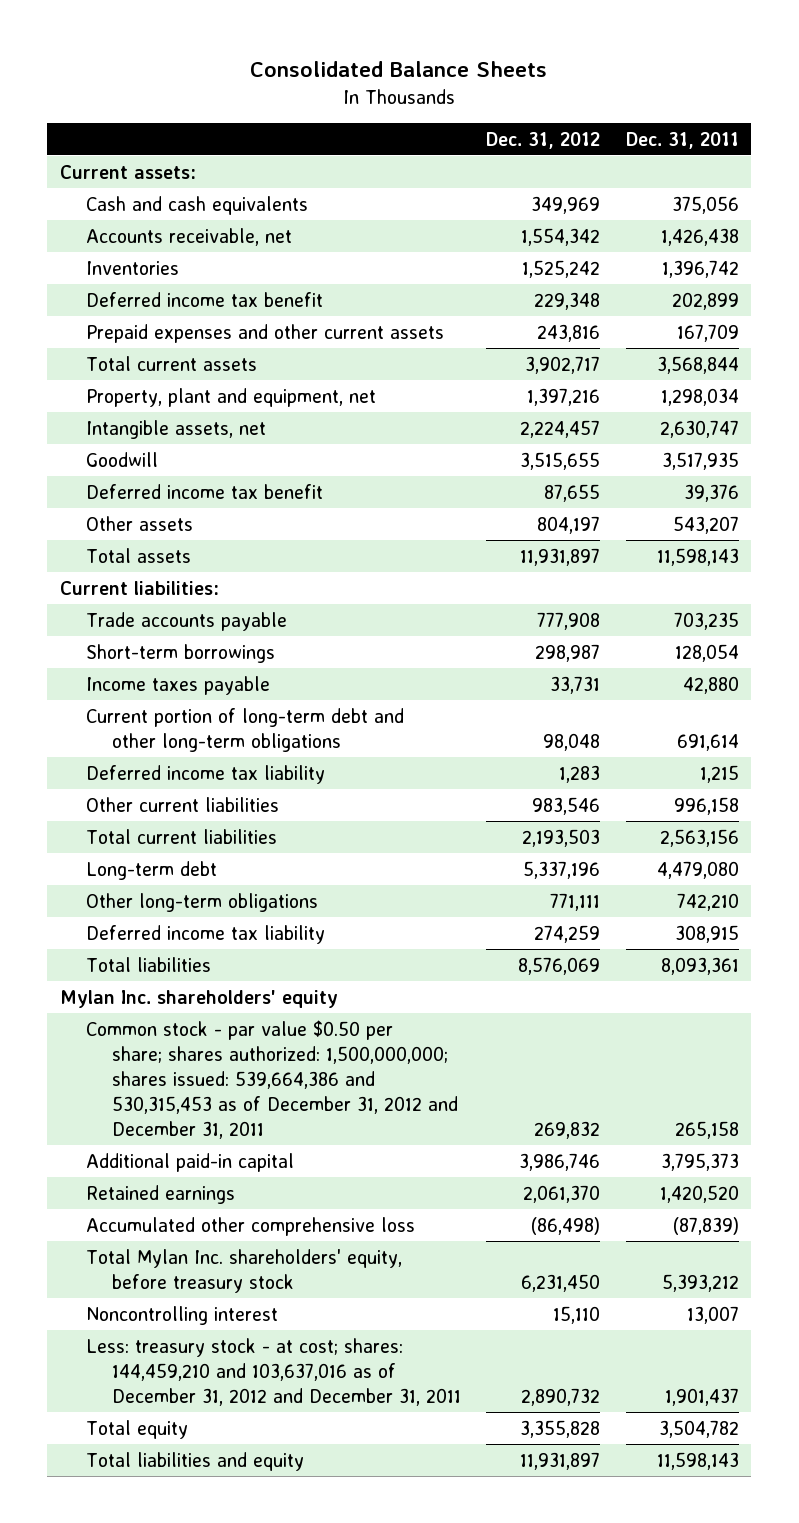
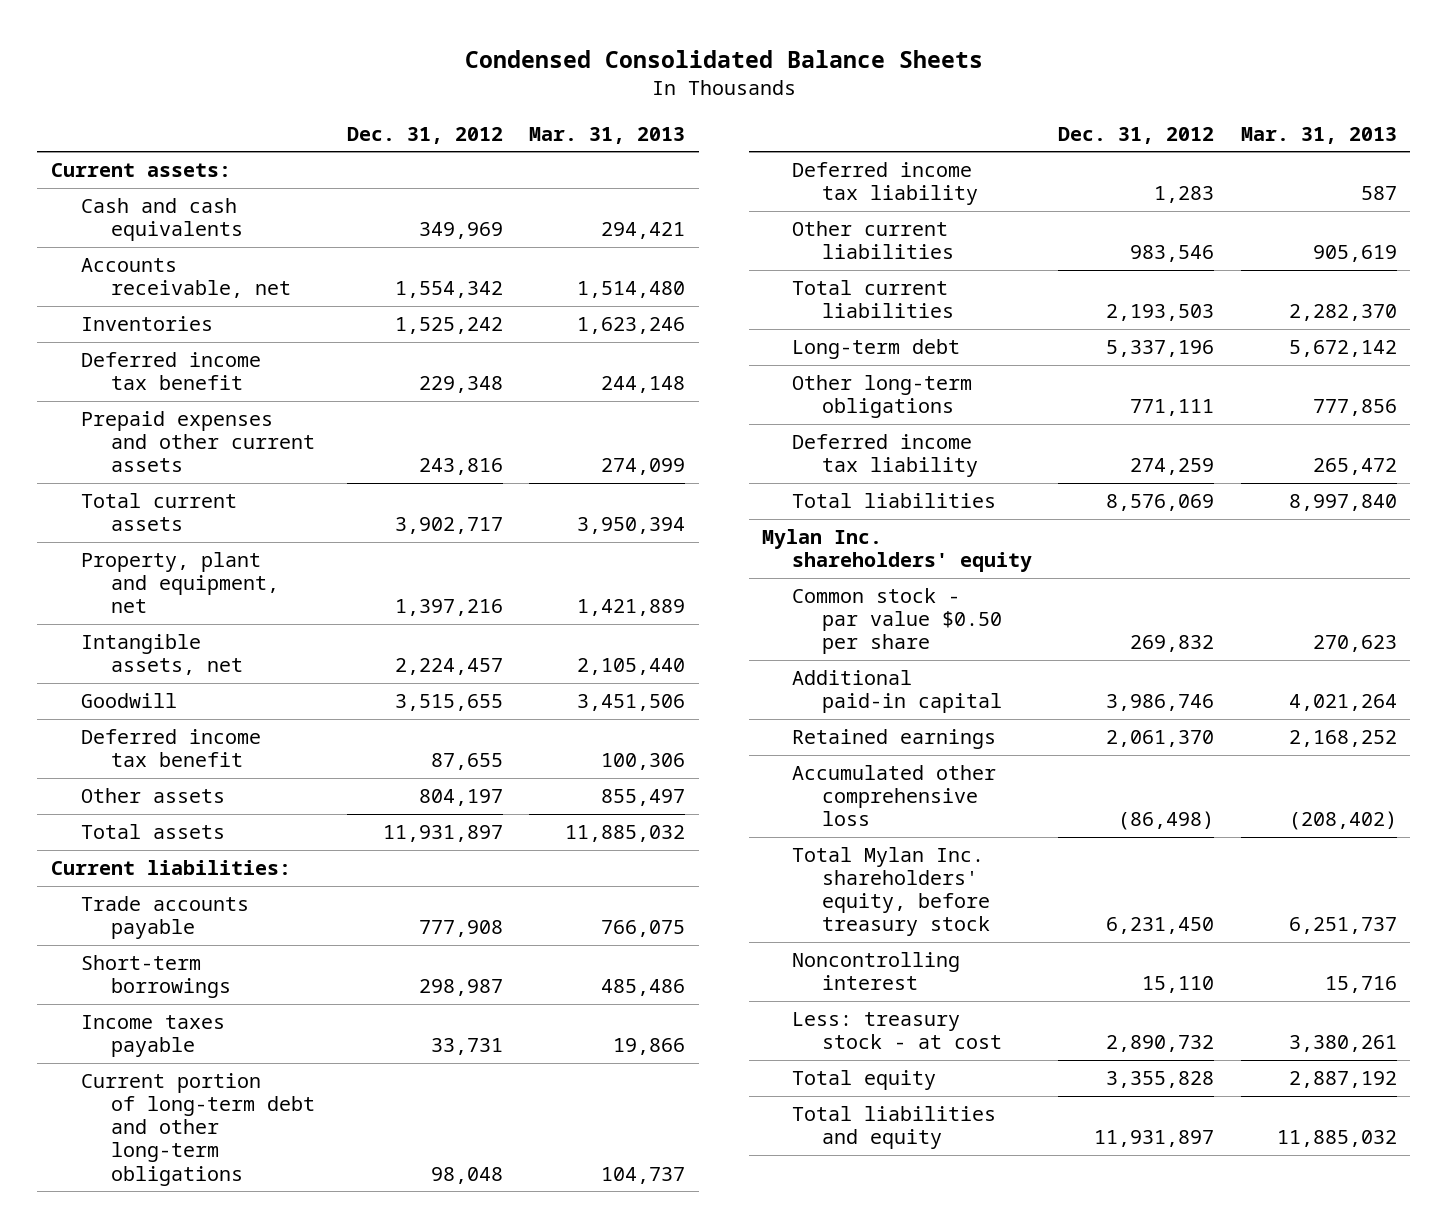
- Consolidated Balance Sheets
+ Condensed Consolidated Balance Sheets
- | Dec. 31, 2012 | Dec. 31, 2011
+ | Dec. 31, 2012 | Mar. 31, 2013
- Common stock - par value $0.50 per share; shares authorized: 1,500,000,000; shares issued: 539,664,386 and 530,315,453 as of December 31, 2012 and December 31, 2011 | 269,832 | 265,158
+ Common stock - par value $0.50 per share | 269,832 | 270,623
- Less: treasury stock - at cost; shares: 144,459,210 and 103,637,016 as of December 31, 2012 and December 31, 2011 | 2,890,732 | 1,901,437
+ Less: treasury stock - at cost | 2,890,732 | 3,380,261

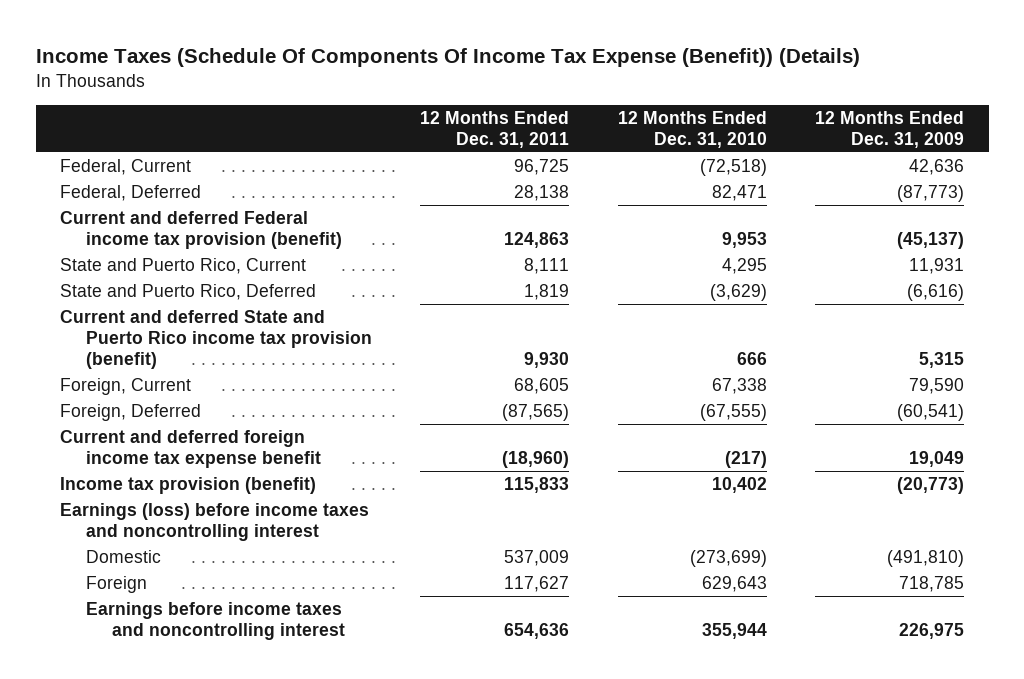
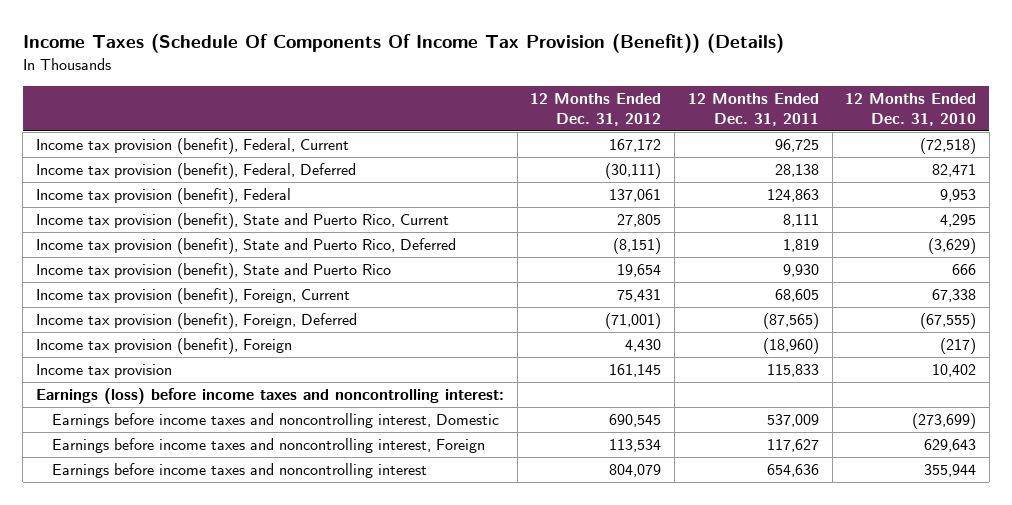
- Income Taxes (Schedule Of Components Of Income Tax Expense (Benefit)) (Details)
+ Income Taxes (Schedule Of Components Of Income Tax Provision (Benefit)) (Details)
- | 12 Months Ended Dec. 31, 2011 | 12 Months Ended Dec. 31, 2010 | 12 Months Ended Dec. 31, 2009
+ | 12 Months Ended Dec. 31, 2012 | 12 Months Ended Dec. 31, 2011 | 12 Months Ended Dec. 31, 2010
- Federal, Current | 96,725 | (72,518) | 42,636
- Federal, Deferred | 28,138 | 82,471 | (87,773)
- Current and deferred Federal income tax provision (benefit) | 124,863 | 9,953 | (45,137)
- State and Puerto Rico, Current | 8,111 | 4,295 | 11,931
- State and Puerto Rico, Deferred | 1,819 | (3,629) | (6,616)
- Current and deferred State and Puerto Rico income tax provision (benefit) | 9,930 | 666 | 5,315
- Foreign, Current | 68,605 | 67,338 | 79,590
- Foreign, Deferred | (87,565) | (67,555) | (60,541)
- Current and deferred foreign income tax expense benefit | (18,960) | (217) | 19,049
- Income tax provision (benefit) | 115,833 | 10,402 | (20,773)
- Earnings (loss) before income taxes and noncontrolling interest
- Domestic | 537,009 | (273,699) | (491,810)
- Foreign | 117,627 | 629,643 | 718,785
+ Income tax provision (benefit), Federal, Current | 167,172 | 96,725 | (72,518)
+ Income tax provision (benefit), Federal, Deferred | (30,111) | 28,138 | 82,471
+ Income tax provision (benefit), Federal | 137,061 | 124,863 | 9,953
+ Income tax provision (benefit), State and Puerto Rico, Current | 27,805 | 8,111 | 4,295
+ Income tax provision (benefit), State and Puerto Rico, Deferred | (8,151) | 1,819 | (3,629)
+ Income tax provision (benefit), State and Puerto Rico | 19,654 | 9,930 | 666
+ Income tax provision (benefit), Foreign, Current | 75,431 | 68,605 | 67,338
+ Income tax provision (benefit), Foreign, Deferred | (71,001) | (87,565) | (67,555)
+ Income tax provision (benefit), Foreign | 4,430 | (18,960) | (217)
+ Income tax provision | 161,145 | 115,833 | 10,402
+ Earnings (loss) before income taxes and noncontrolling interest:
+ Earnings before income taxes and noncontrolling interest, Domestic | 690,545 | 537,009 | (273,699)
+ Earnings before income taxes and noncontrolling interest, Foreign | 113,534 | 117,627 | 629,643

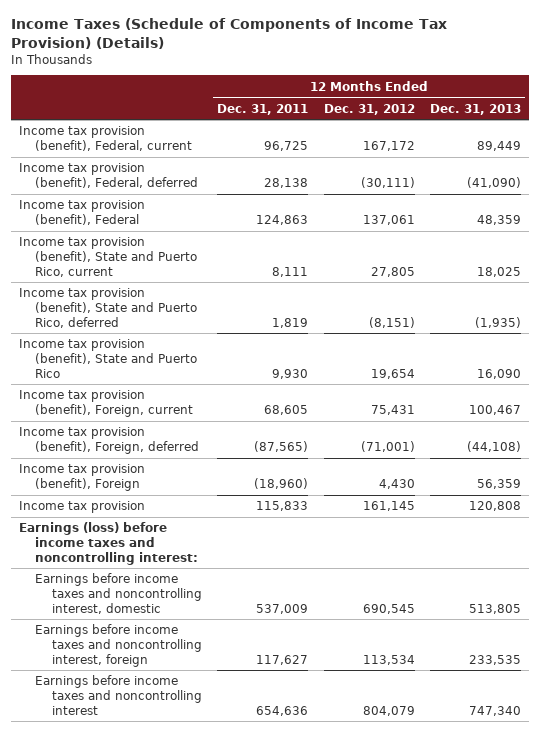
- Income Taxes (Schedule Of Components Of Income Tax Provision (Benefit)) (Details)
+ Income Taxes (Schedule of Components of Income Tax Provision) (Details)
- | 12 Months Ended Dec. 31, 2012 | 12 Months Ended Dec. 31, 2011 | 12 Months Ended Dec. 31, 2010
+ | 12 Months Ended Dec. 31, 2011 | 12 Months Ended Dec. 31, 2012 | 12 Months Ended Dec. 31, 2013
- Income tax provision (benefit), Federal, Current | 167,172 | 96,725 | (72,518)
- Income tax provision (benefit), Federal, Deferred | (30,111) | 28,138 | 82,471
+ Income tax provision (benefit), Federal, current | 96,725 | 167,172 | 89,449
+ Income tax provision (benefit), Federal, deferred | 28,138 | (30,111) | (41,090)
- Income tax provision (benefit), State and Puerto Rico, Current | 27,805 | 8,111 | 4,295
- Income tax provision (benefit), State and Puerto Rico, Deferred | (8,151) | 1,819 | (3,629)
+ Income tax provision (benefit), State and Puerto Rico, current | 8,111 | 27,805 | 18,025
+ Income tax provision (benefit), State and Puerto Rico, deferred | 1,819 | (8,151) | (1,935)
- Income tax provision (benefit), Foreign, Current | 75,431 | 68,605 | 67,338
- Income tax provision (benefit), Foreign, Deferred | (71,001) | (87,565) | (67,555)
+ Income tax provision (benefit), Foreign, current | 68,605 | 75,431 | 100,467
+ Income tax provision (benefit), Foreign, deferred | (87,565) | (71,001) | (44,108)
- Earnings before income taxes and noncontrolling interest, Domestic | 690,545 | 537,009 | (273,699)
- Earnings before income taxes and noncontrolling interest, Foreign | 113,534 | 117,627 | 629,643
+ Earnings before income taxes and noncontrolling interest, domestic | 537,009 | 690,545 | 513,805
+ Earnings before income taxes and noncontrolling interest, foreign | 117,627 | 113,534 | 233,535

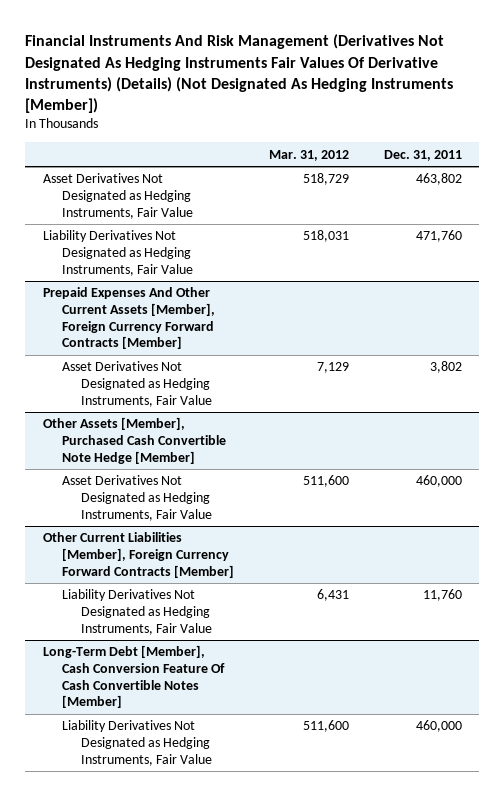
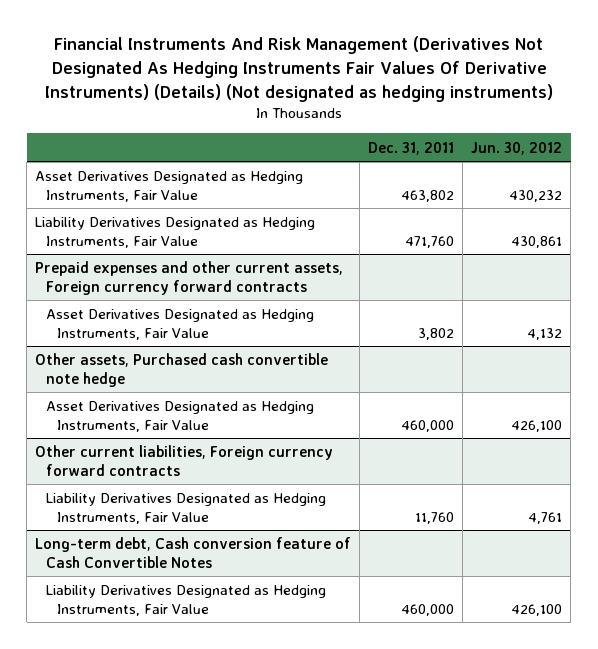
- Financial Instruments And Risk Management (Derivatives Not Designated As Hedging Instruments Fair Values Of Derivative Instruments) (Details) (Not Designated As Hedging Instruments [Member])
+ Financial Instruments And Risk Management (Derivatives Not Designated As Hedging Instruments Fair Values Of Derivative Instruments) (Details) (Not designated as hedging instruments)
- | Mar. 31, 2012 | Dec. 31, 2011
+ | Dec. 31, 2011 | Jun. 30, 2012
- Asset Derivatives Not Designated as Hedging Instruments, Fair Value | 518,729 | 463,802
- Liability Derivatives Not Designated as Hedging Instruments, Fair Value | 518,031 | 471,760
- Prepaid Expenses And Other Current Assets [Member], Foreign Currency Forward Contracts [Member]
- Asset Derivatives Not Designated as Hedging Instruments, Fair Value | 7,129 | 3,802
- Other Assets [Member], Purchased Cash Convertible Note Hedge [Member]
- Asset Derivatives Not Designated as Hedging Instruments, Fair Value | 511,600 | 460,000
- Other Current Liabilities [Member], Foreign Currency Forward Contracts [Member]
- Liability Derivatives Not Designated as Hedging Instruments, Fair Value | 6,431 | 11,760
- Long-Term Debt [Member], Cash Conversion Feature Of Cash Convertible Notes [Member]
- Liability Derivatives Not Designated as Hedging Instruments, Fair Value | 511,600 | 460,000
+ Asset Derivatives Designated as Hedging Instruments, Fair Value | 463,802 | 430,232
+ Liability Derivatives Designated as Hedging Instruments, Fair Value | 471,760 | 430,861
+ Prepaid expenses and other current assets, Foreign currency forward contracts
+ Asset Derivatives Designated as Hedging Instruments, Fair Value | 3,802 | 4,132
+ Other assets, Purchased cash convertible note hedge
+ Asset Derivatives Designated as Hedging Instruments, Fair Value | 460,000 | 426,100
+ Other current liabilities, Foreign currency forward contracts
+ Liability Derivatives Designated as Hedging Instruments, Fair Value | 11,760 | 4,761
+ Long-term debt, Cash conversion feature of Cash Convertible Notes
+ Liability Derivatives Designated as Hedging Instruments, Fair Value | 460,000 | 426,100

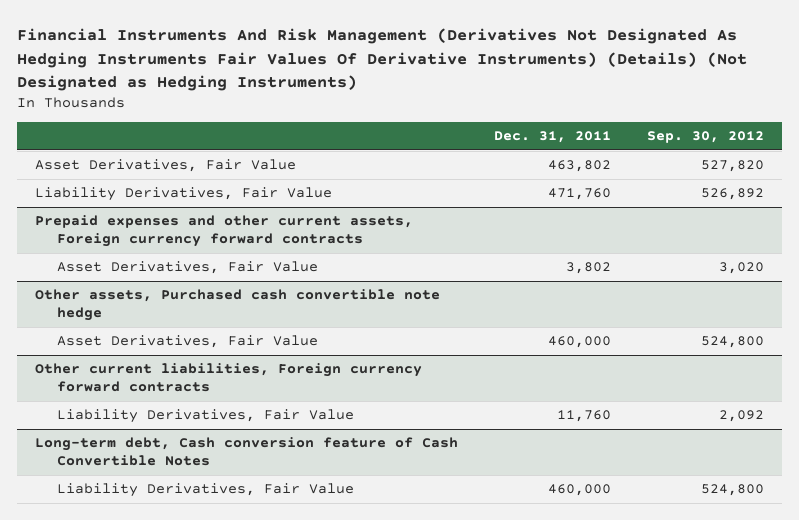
- Financial Instruments And Risk Management (Derivatives Not Designated As Hedging Instruments Fair Values Of Derivative Instruments) (Details) (Not designated as hedging instruments)
+ Financial Instruments And Risk Management (Derivatives Not Designated As Hedging Instruments Fair Values Of Derivative Instruments) (Details) (Not Designated as Hedging Instruments)
- | Dec. 31, 2011 | Jun. 30, 2012
+ | Dec. 31, 2011 | Sep. 30, 2012
- Asset Derivatives Designated as Hedging Instruments, Fair Value | 463,802 | 430,232
- Liability Derivatives Designated as Hedging Instruments, Fair Value | 471,760 | 430,861
+ Asset Derivatives, Fair Value | 463,802 | 527,820
+ Liability Derivatives, Fair Value | 471,760 | 526,892
@ Prepaid expenses and other current assets, Foreign currency forward contracts
- Asset Derivatives Designated as Hedging Instruments, Fair Value | 3,802 | 4,132
+ Asset Derivatives, Fair Value | 3,802 | 3,020
@ Other assets, Purchased cash convertible note hedge
- Asset Derivatives Designated as Hedging Instruments, Fair Value | 460,000 | 426,100
+ Asset Derivatives, Fair Value | 460,000 | 524,800
@ Other current liabilities, Foreign currency forward contracts
- Liability Derivatives Designated as Hedging Instruments, Fair Value | 11,760 | 4,761
+ Liability Derivatives, Fair Value | 11,760 | 2,092
@ Long-term debt, Cash conversion feature of Cash Convertible Notes
- Liability Derivatives Designated as Hedging Instruments, Fair Value | 460,000 | 426,100
+ Liability Derivatives, Fair Value | 460,000 | 524,800

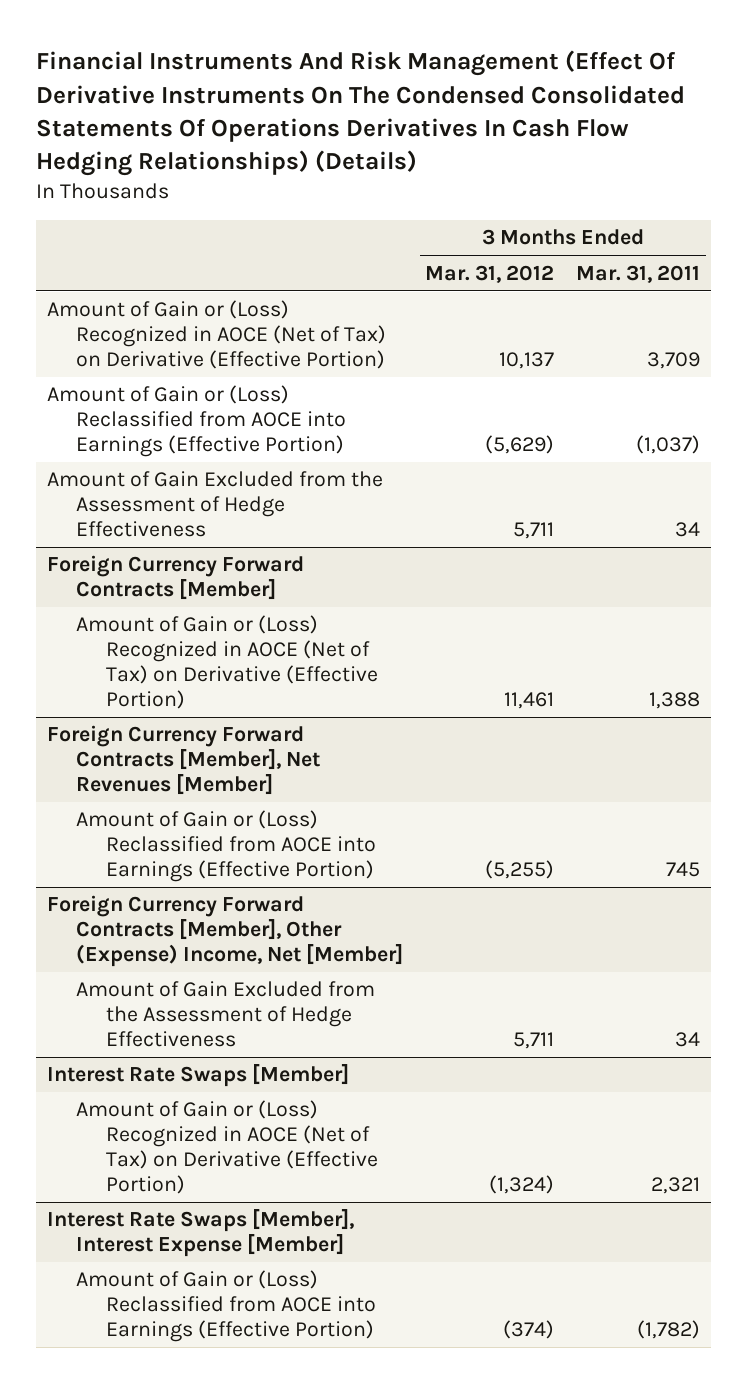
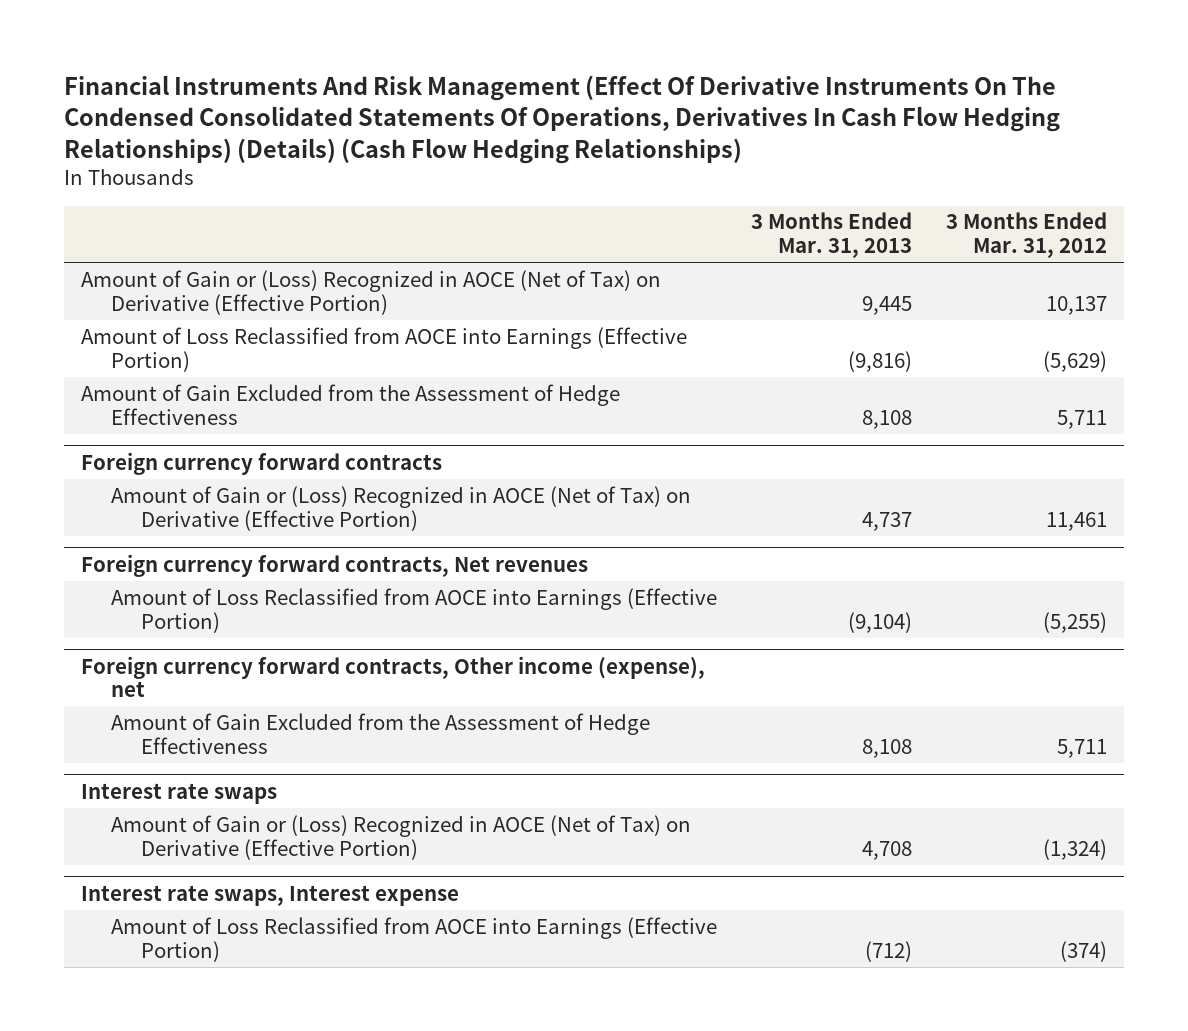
- Financial Instruments And Risk Management (Effect Of Derivative Instruments On The Condensed Consolidated Statements Of Operations Derivatives In Cash Flow Hedging Relationships) (Details)
+ Financial Instruments And Risk Management (Effect Of Derivative Instruments On The Condensed Consolidated Statements Of Operations, Derivatives In Cash Flow Hedging Relationships) (Details) (Cash Flow Hedging Relationships)
- | 3 Months Ended Mar. 31, 2012 | 3 Months Ended Mar. 31, 2011
+ | 3 Months Ended Mar. 31, 2013 | 3 Months Ended Mar. 31, 2012
- Amount of Gain or (Loss) Reclassified from AOCE into Earnings (Effective Portion) | (5,629) | (1,037)
+ Amount of Loss Reclassified from AOCE into Earnings (Effective Portion) | (9,816) | (5,629)
- Foreign Currency Forward Contracts [Member]
+ Foreign currency forward contracts
- Foreign Currency Forward Contracts [Member], Net Revenues [Member]
- Amount of Gain or (Loss) Reclassified from AOCE into Earnings (Effective Portion) | (5,255) | 745
- Foreign Currency Forward Contracts [Member], Other (Expense) Income, Net [Member]
+ Foreign currency forward contracts, Net revenues
+ Amount of Loss Reclassified from AOCE into Earnings (Effective Portion) | (9,104) | (5,255)
+ Foreign currency forward contracts, Other income (expense), net
- Interest Rate Swaps [Member]
+ Interest rate swaps
- Interest Rate Swaps [Member], Interest Expense [Member]
- Amount of Gain or (Loss) Reclassified from AOCE into Earnings (Effective Portion) | (374) | (1,782)
+ Interest rate swaps, Interest expense
+ Amount of Loss Reclassified from AOCE into Earnings (Effective Portion) | (712) | (374)

